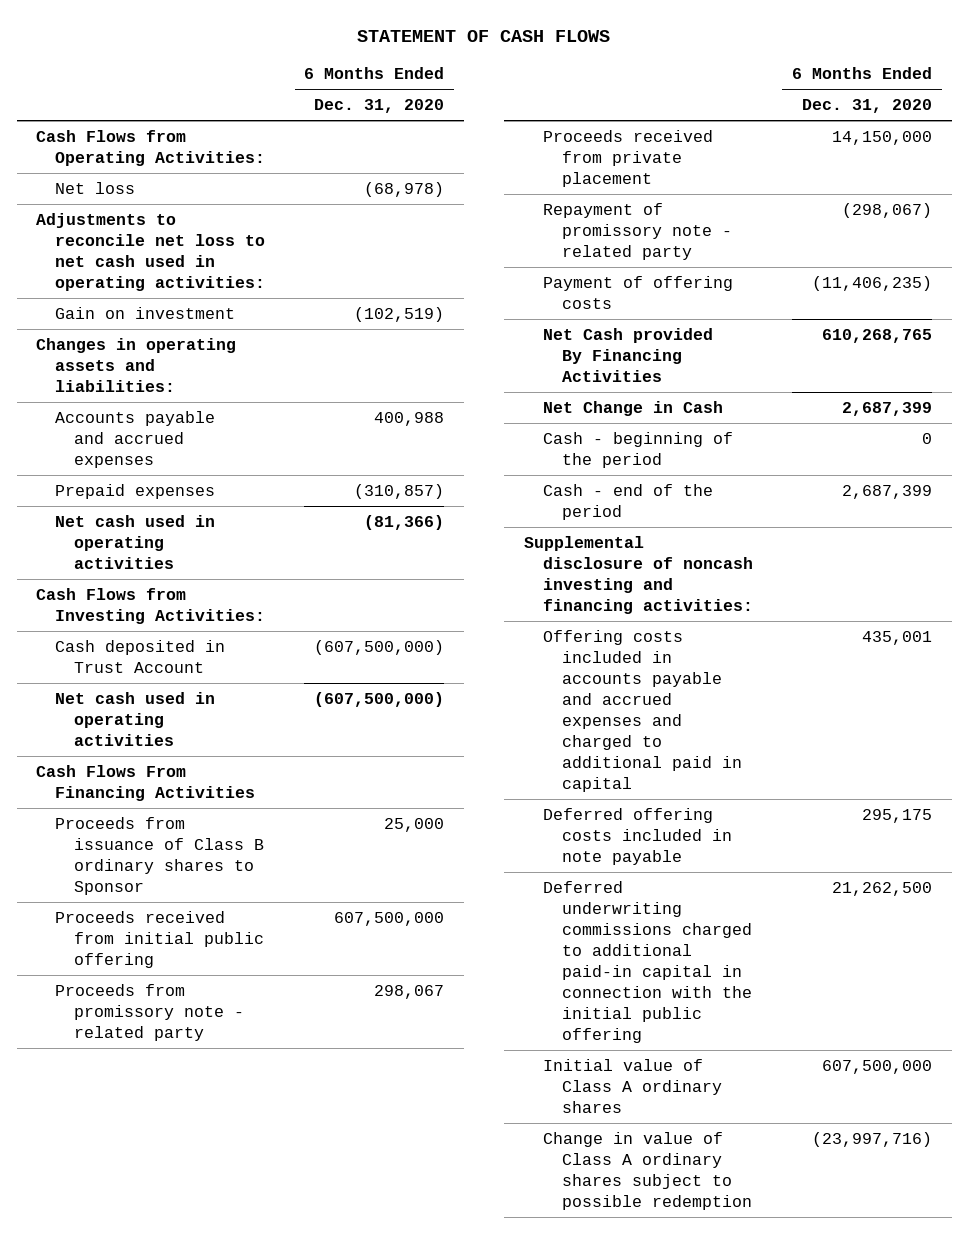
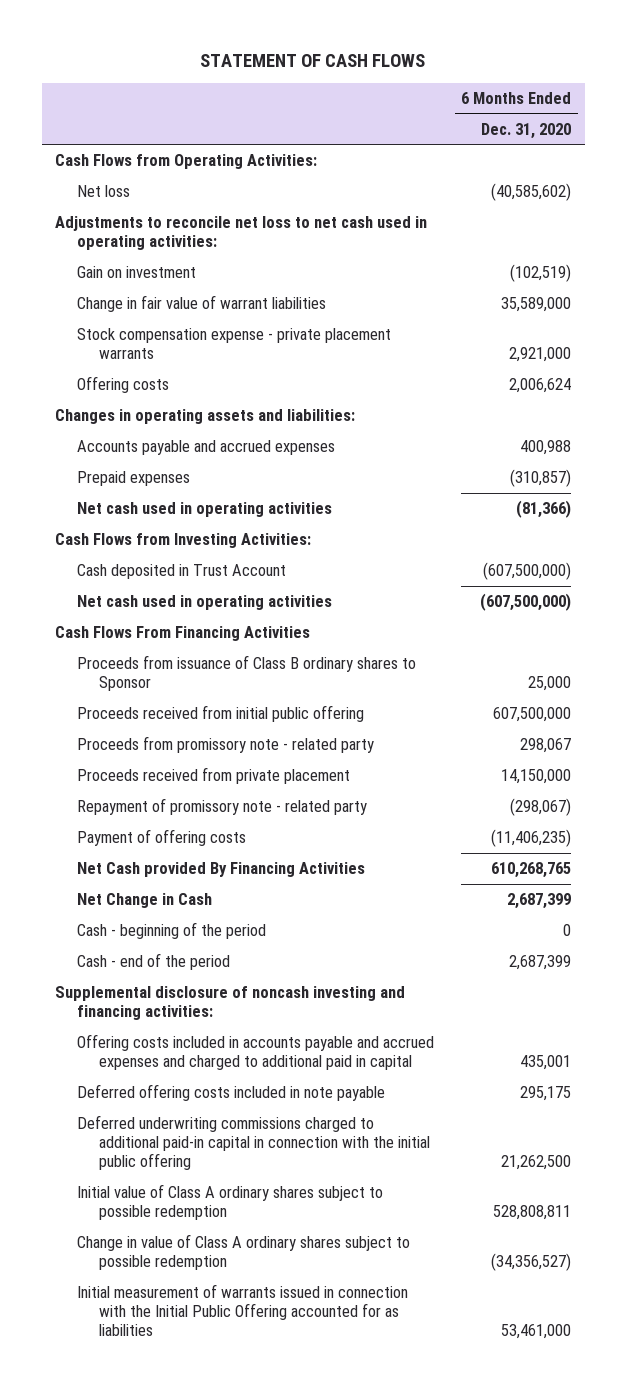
- Net loss | (68,978)
+ Net loss | (40,585,602)
+ Change in fair value of warrant liabilities | 35,589,000
+ Stock compensation expense - private placement warrants | 2,921,000
+ Offering costs | 2,006,624
- Initial value of Class A ordinary shares | 607,500,000
- Change in value of Class A ordinary shares subject to possible redemption | (23,997,716)
+ Initial value of Class A ordinary shares subject to possible redemption | 528,808,811
+ Change in value of Class A ordinary shares subject to possible redemption | (34,356,527)
+ Initial measurement of warrants issued in connection with the Initial Public Offering accounted for as liabilities | 53,461,000

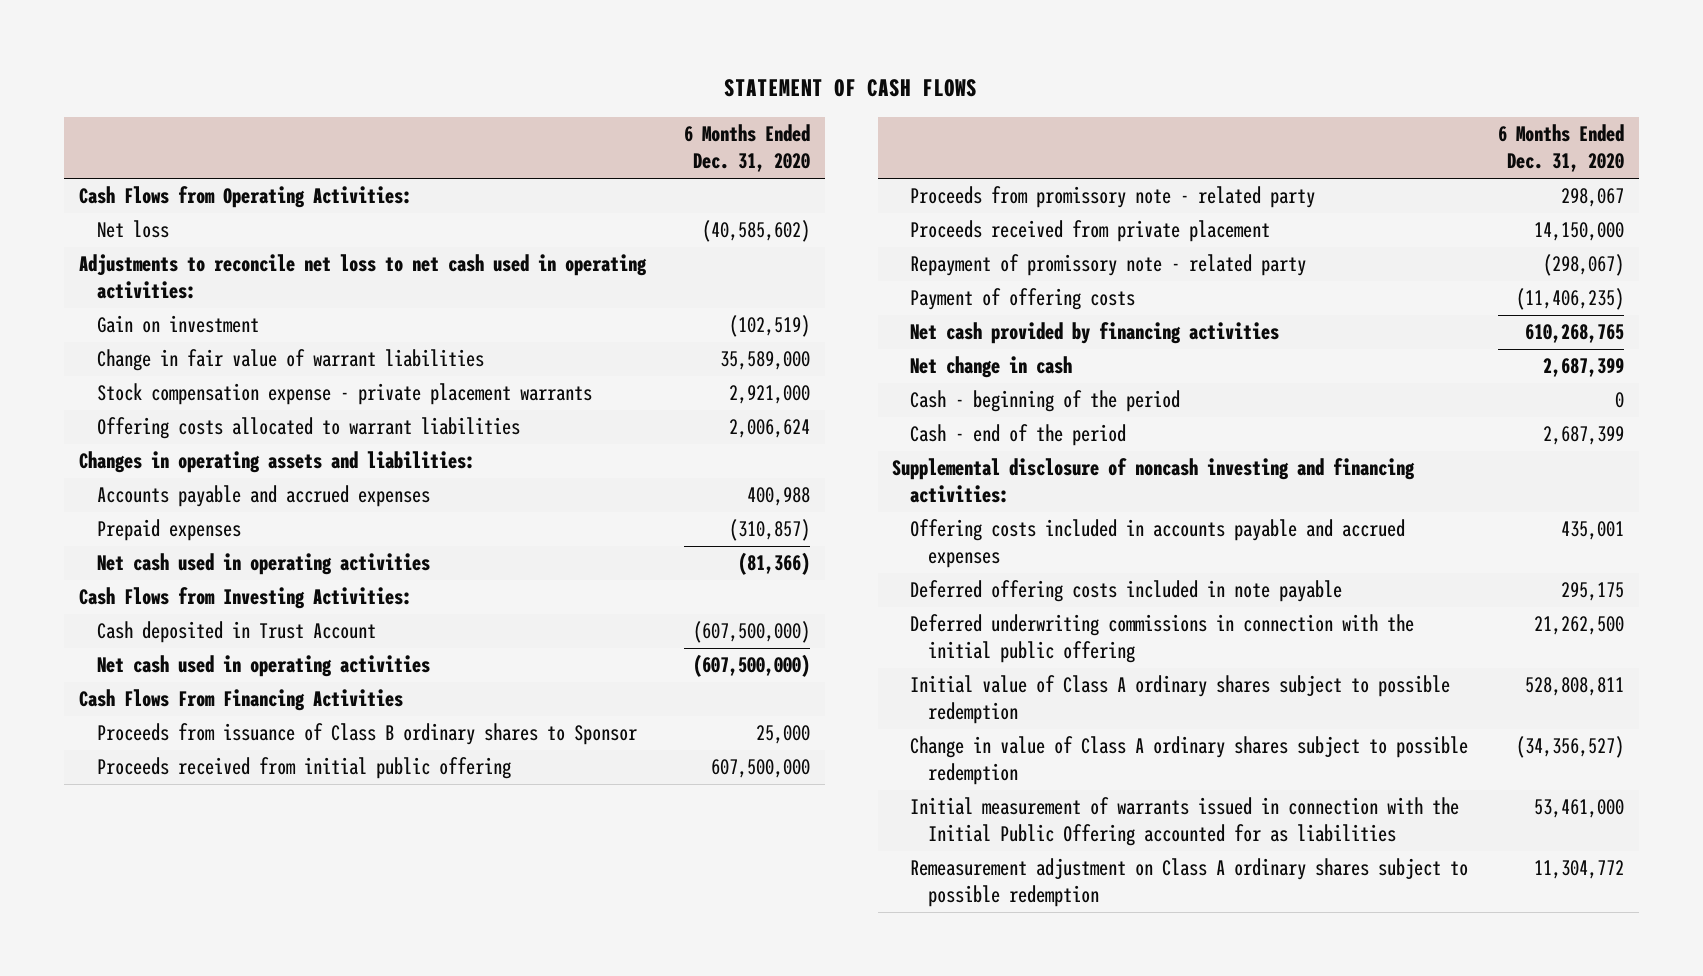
- Offering costs | 2,006,624
+ Offering costs allocated to warrant liabilities | 2,006,624
- Net Cash provided By Financing Activities | 610,268,765
- Net Change in Cash | 2,687,399
+ Net cash provided by financing activities | 610,268,765
+ Net change in cash | 2,687,399
- Offering costs included in accounts payable and accrued expenses and charged to additional paid in capital | 435,001
+ Offering costs included in accounts payable and accrued expenses | 435,001
- Deferred underwriting commissions charged to additional paid-in capital in connection with the initial public offering | 21,262,500
+ Deferred underwriting commissions in connection with the initial public offering | 21,262,500
+ Remeasurement adjustment on Class A ordinary shares subject to possible redemption | 11,304,772

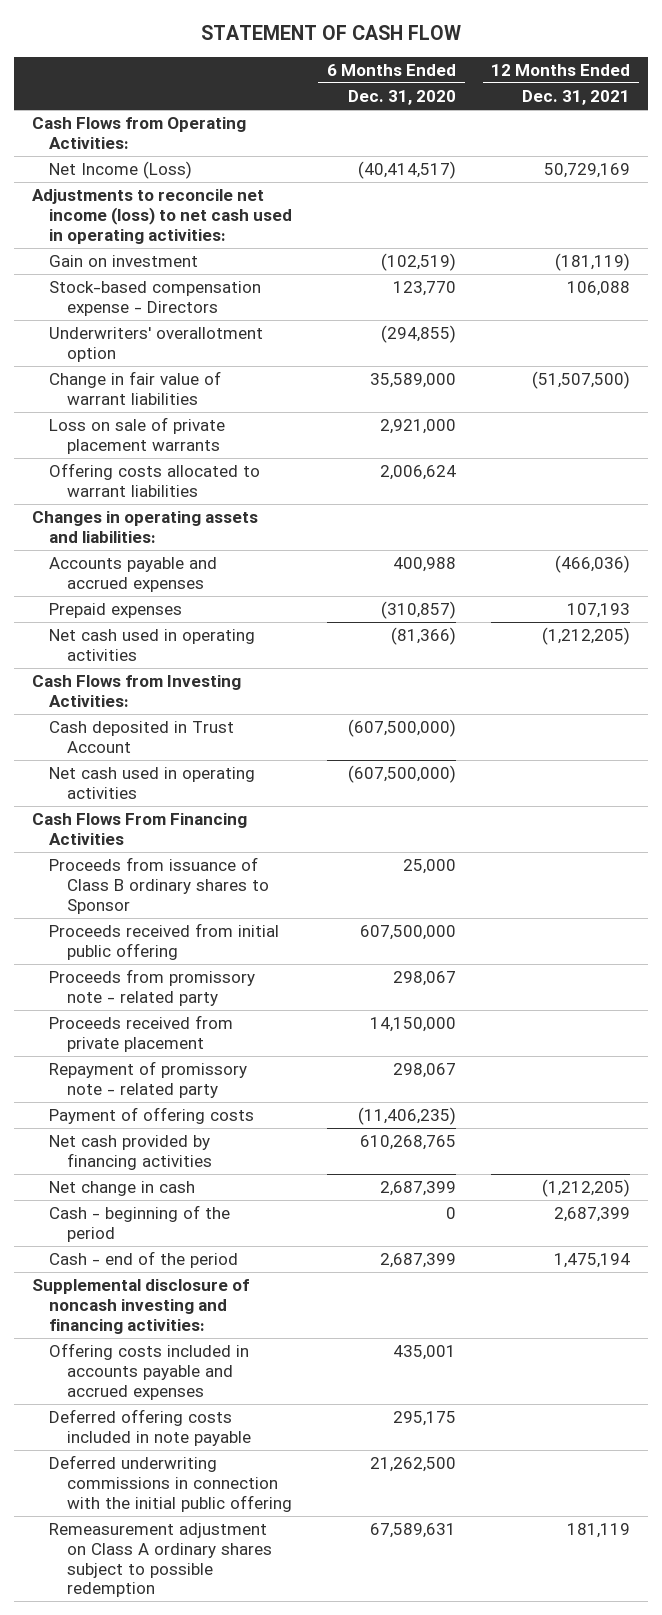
- STATEMENT OF CASH FLOWS
+ STATEMENT OF CASH FLOW
- | 6 Months Ended Dec. 31, 2020
+ | 6 Months Ended Dec. 31, 2020 | 12 Months Ended Dec. 31, 2021
- Net loss | (40,585,602)
- Adjustments to reconcile net loss to net cash used in operating activities:
+ Net Income (Loss) | (40,414,517) | 50,729,169
+ Adjustments to reconcile net income (loss) to net cash used in operating activities:
+ Stock-based compensation expense - Directors | 123,770 | 106,088
+ Underwriters' overallotment option | (294,855) |
- Stock compensation expense - private placement warrants | 2,921,000
+ Loss on sale of private placement warrants | 2,921,000 |
- Repayment of promissory note - related party | (298,067)
+ Repayment of promissory note - related party | 298,067 |
- Initial value of Class A ordinary shares subject to possible redemption | 528,808,811
- Change in value of Class A ordinary shares subject to possible redemption | (34,356,527)
- Initial measurement of warrants issued in connection with the Initial Public Offering accounted for as liabilities | 53,461,000
- Remeasurement adjustment on Class A ordinary shares subject to possible redemption | 11,304,772
+ Remeasurement adjustment on Class A ordinary shares subject to possible redemption | 67,589,631 | 181,119

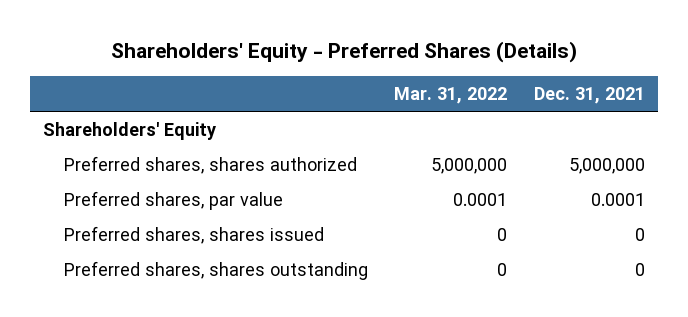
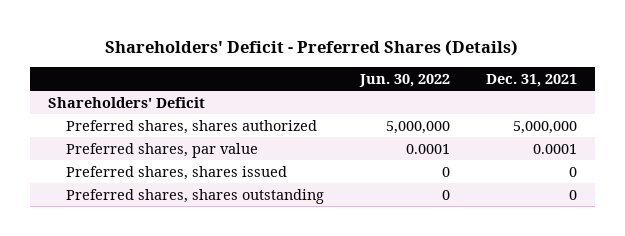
- Shareholders' Equity - Preferred Shares (Details)
+ Shareholders' Deficit - Preferred Shares (Details)
- | Mar. 31, 2022 | Dec. 31, 2021
+ | Jun. 30, 2022 | Dec. 31, 2021
- Shareholders' Equity
+ Shareholders' Deficit

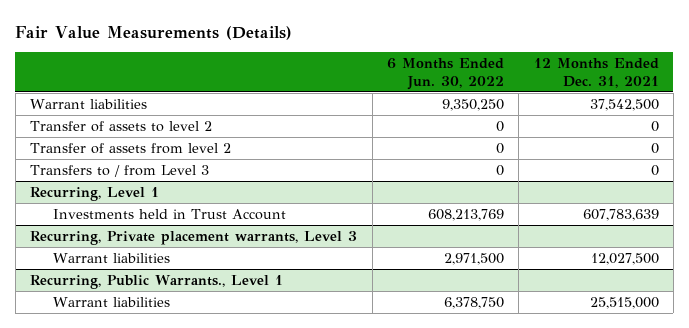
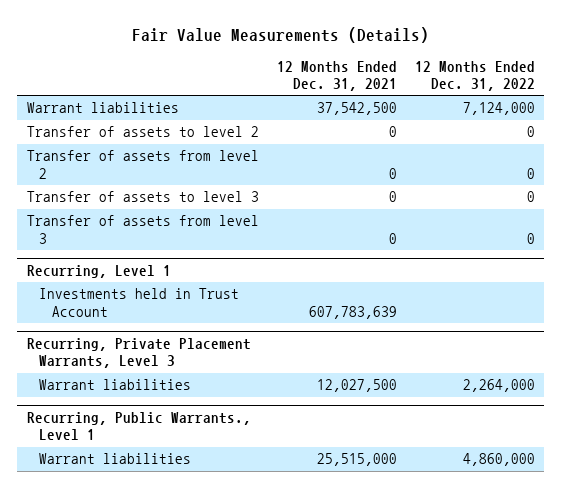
- | 6 Months Ended Jun. 30, 2022 | 12 Months Ended Dec. 31, 2021
+ | 12 Months Ended Dec. 31, 2021 | 12 Months Ended Dec. 31, 2022
- Transfers to / from Level 3 | 0 | 0
+ Transfer of assets to level 3 | 0 | 0
+ Transfer of assets from level 3 | 0 | 0
- Recurring, Private placement warrants, Level 3
+ Recurring, Private Placement Warrants, Level 3

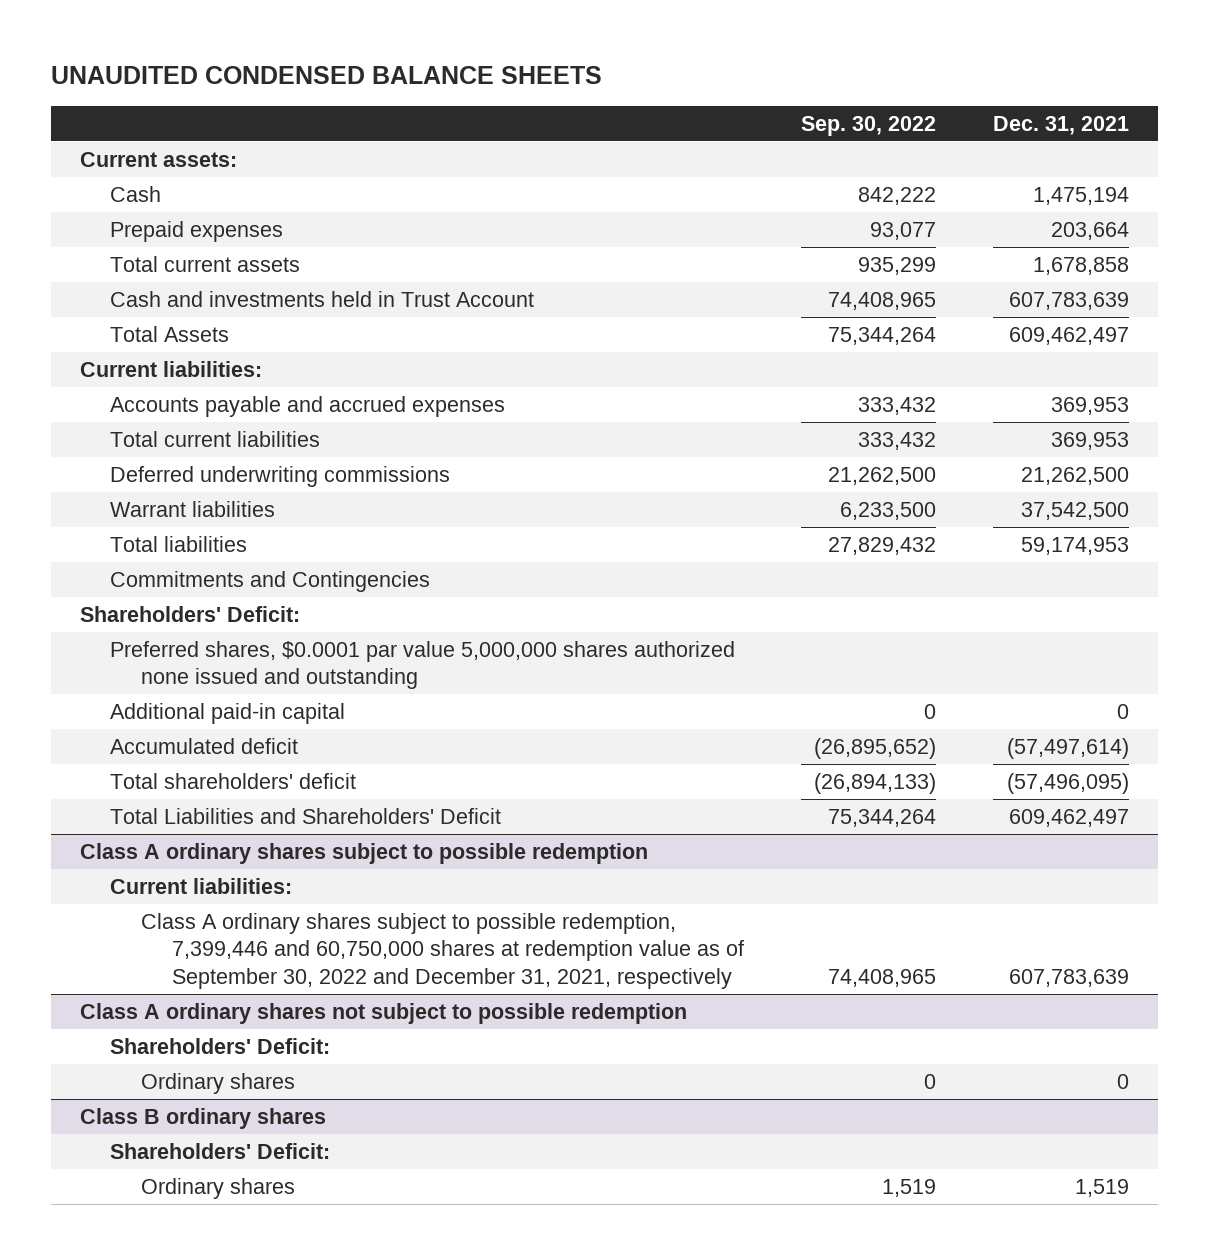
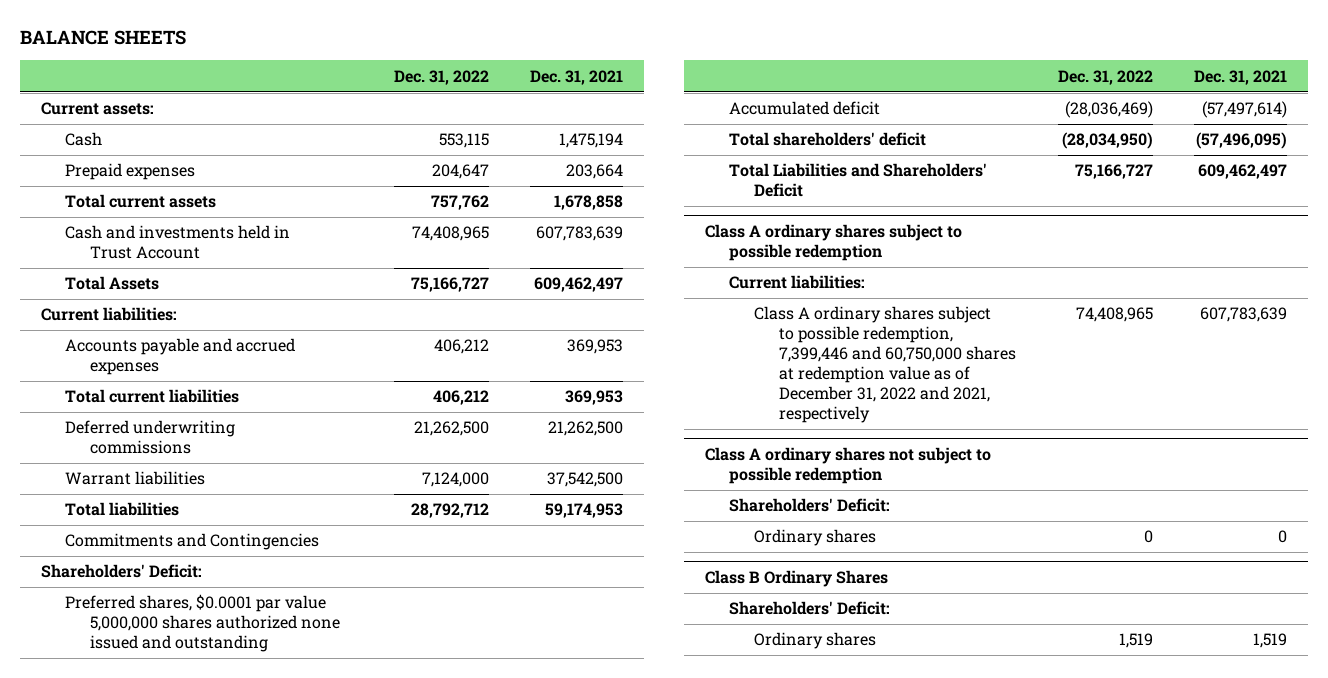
- UNAUDITED CONDENSED BALANCE SHEETS
+ BALANCE SHEETS
- | Sep. 30, 2022 | Dec. 31, 2021
+ | Dec. 31, 2022 | Dec. 31, 2021
- Additional paid-in capital | 0 | 0
@ Class A ordinary shares subject to possible redemption
- Class A ordinary shares subject to possible redemption, 7,399,446 and 60,750,000 shares at redemption value as of September 30, 2022 and December 31, 2021, respectively | 74,408,965 | 607,783,639
+ Class A ordinary shares subject to possible redemption, 7,399,446 and 60,750,000 shares at redemption value as of December 31, 2022 and 2021, respectively | 74,408,965 | 607,783,639
- Class B ordinary shares
+ Class B Ordinary Shares

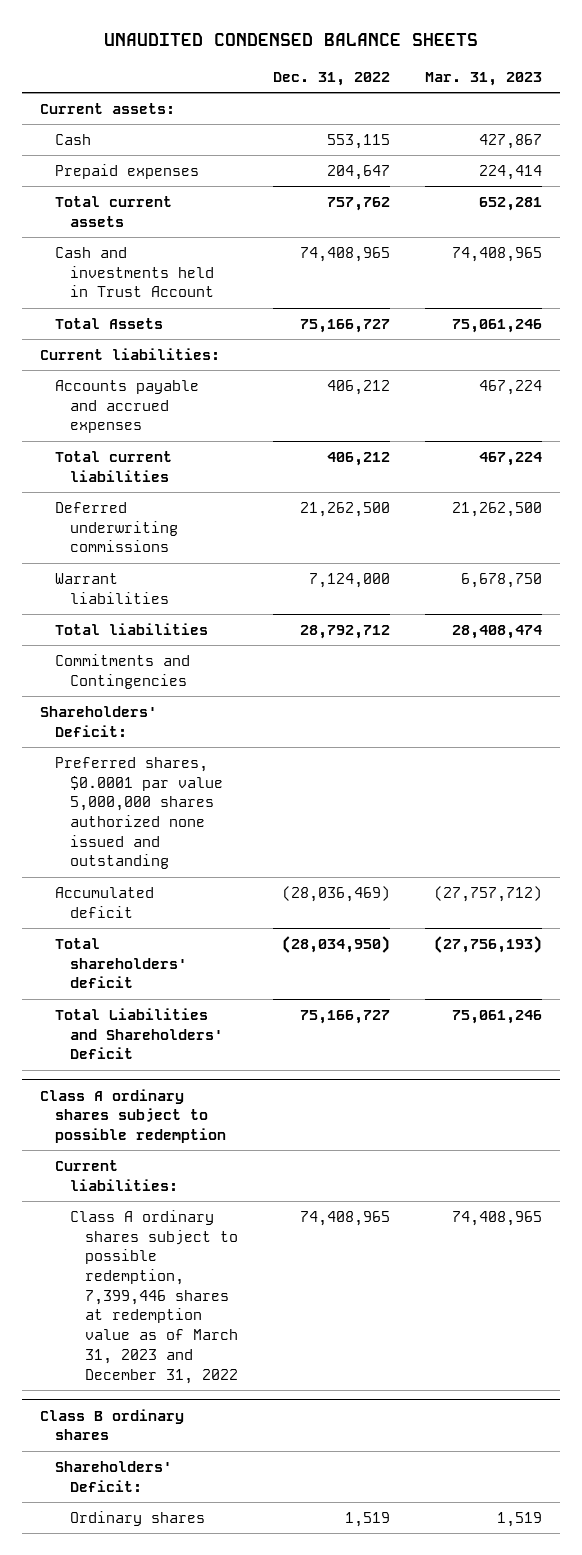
- BALANCE SHEETS
+ UNAUDITED CONDENSED BALANCE SHEETS
- | Dec. 31, 2022 | Dec. 31, 2021
+ | Dec. 31, 2022 | Mar. 31, 2023
@ Class A ordinary shares subject to possible redemption
- Class A ordinary shares subject to possible redemption, 7,399,446 and 60,750,000 shares at redemption value as of December 31, 2022 and 2021, respectively | 74,408,965 | 607,783,639
- Class A ordinary shares not subject to possible redemption
- Shareholders' Deficit:
- Ordinary shares | 0 | 0
- Class B Ordinary Shares
@ Class A ordinary shares subject to possible redemption
+ Class A ordinary shares subject to possible redemption, 7,399,446 shares at redemption value as of March 31, 2023 and December 31, 2022 | 74,408,965 | 74,408,965
+ Class B ordinary shares

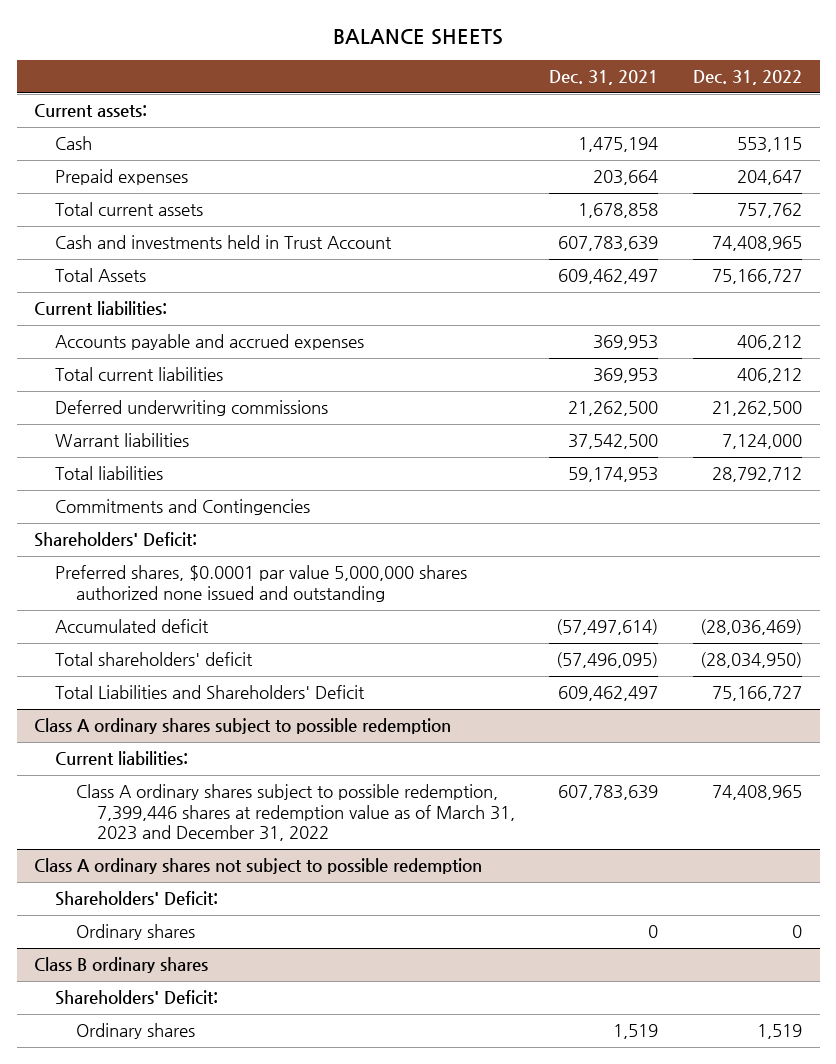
- UNAUDITED CONDENSED BALANCE SHEETS
+ BALANCE SHEETS
- | Dec. 31, 2022 | Mar. 31, 2023
+ | Dec. 31, 2021 | Dec. 31, 2022
+ Class A ordinary shares not subject to possible redemption
+ Shareholders' Deficit:
+ Ordinary shares | 0 | 0

